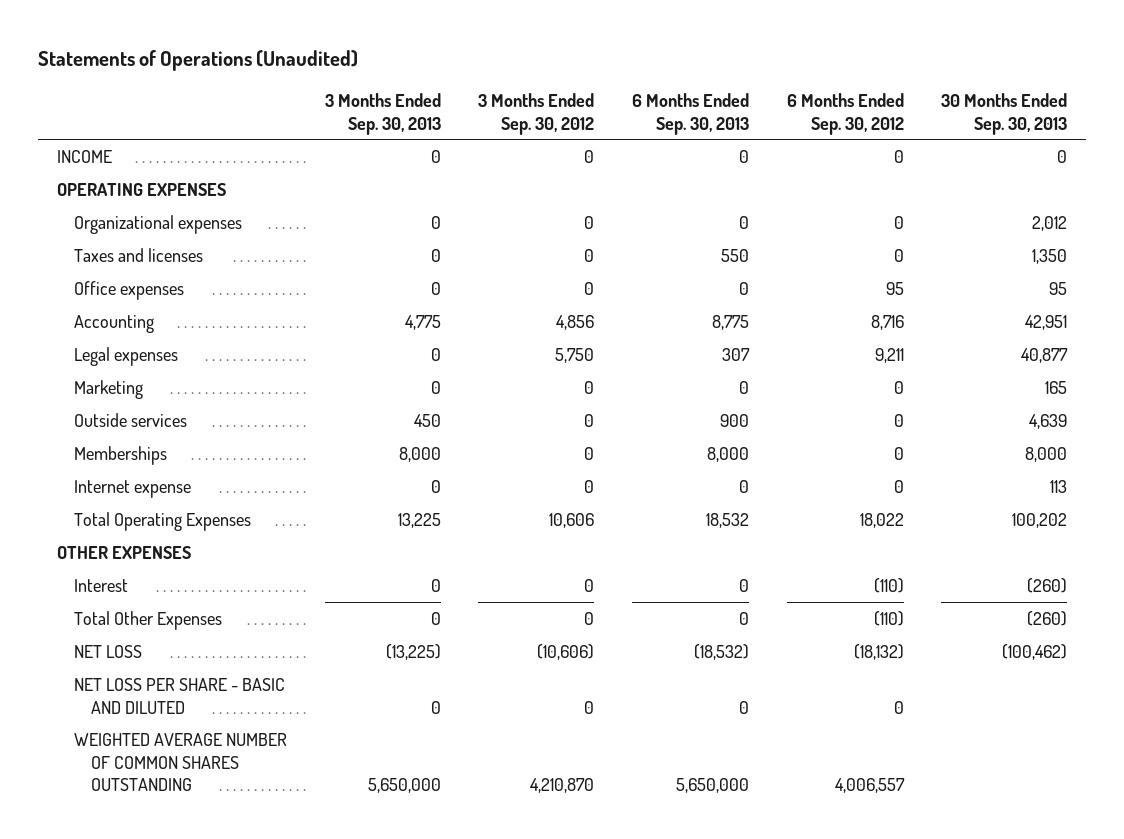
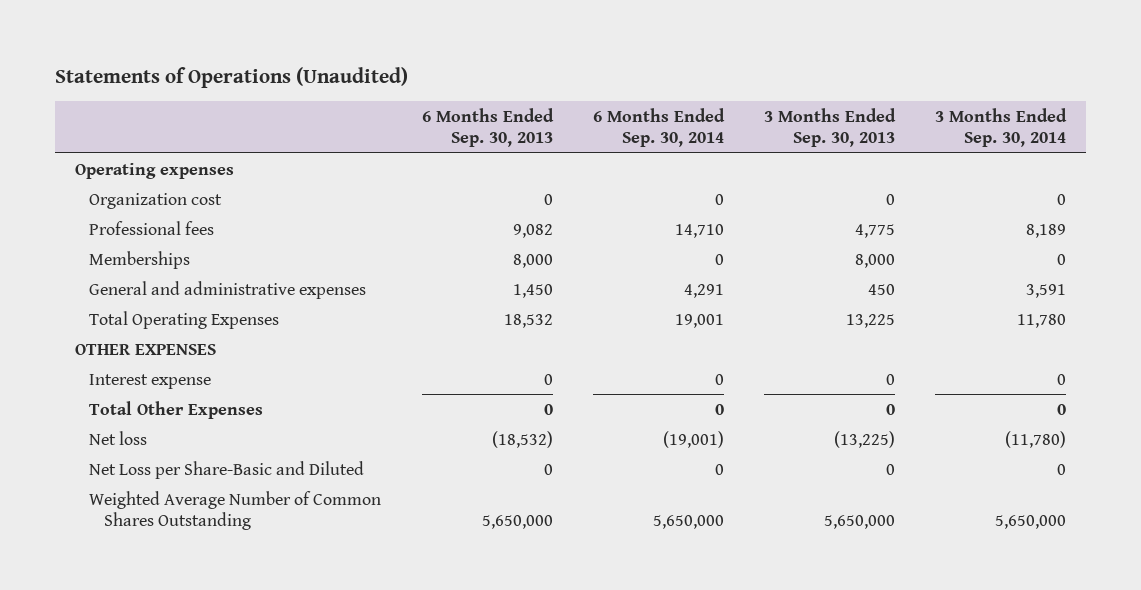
- | 3 Months Ended Sep. 30, 2013 | 3 Months Ended Sep. 30, 2012 | 6 Months Ended Sep. 30, 2013 | 6 Months Ended Sep. 30, 2012 | 30 Months Ended Sep. 30, 2013
+ | 6 Months Ended Sep. 30, 2013 | 6 Months Ended Sep. 30, 2014 | 3 Months Ended Sep. 30, 2013 | 3 Months Ended Sep. 30, 2014
- INCOME | 0 | 0 | 0 | 0 | 0
- OPERATING EXPENSES
- Organizational expenses | 0 | 0 | 0 | 0 | 2,012
- Taxes and licenses | 0 | 0 | 550 | 0 | 1,350
- Office expenses | 0 | 0 | 0 | 95 | 95
- Accounting | 4,775 | 4,856 | 8,775 | 8,716 | 42,951
- Legal expenses | 0 | 5,750 | 307 | 9,211 | 40,877
- Marketing | 0 | 0 | 0 | 0 | 165
- Outside services | 450 | 0 | 900 | 0 | 4,639
+ Operating expenses
+ Organization cost | 0 | 0 | 0 | 0
+ Professional fees | 9,082 | 14,710 | 4,775 | 8,189
- Internet expense | 0 | 0 | 0 | 0 | 113
+ General and administrative expenses | 1,450 | 4,291 | 450 | 3,591
- Interest | 0 | 0 | 0 | (110) | (260)
+ Interest expense | 0 | 0 | 0 | 0
- NET LOSS | (13,225) | (10,606) | (18,532) | (18,132) | (100,462)
- NET LOSS PER SHARE - BASIC AND DILUTED | 0 | 0 | 0 | 0 |
- WEIGHTED AVERAGE NUMBER OF COMMON SHARES OUTSTANDING | 5,650,000 | 4,210,870 | 5,650,000 | 4,006,557 |
+ Net loss | (18,532) | (19,001) | (13,225) | (11,780)
+ Net Loss per Share-Basic and Diluted | 0 | 0 | 0 | 0
+ Weighted Average Number of Common Shares Outstanding | 5,650,000 | 5,650,000 | 5,650,000 | 5,650,000

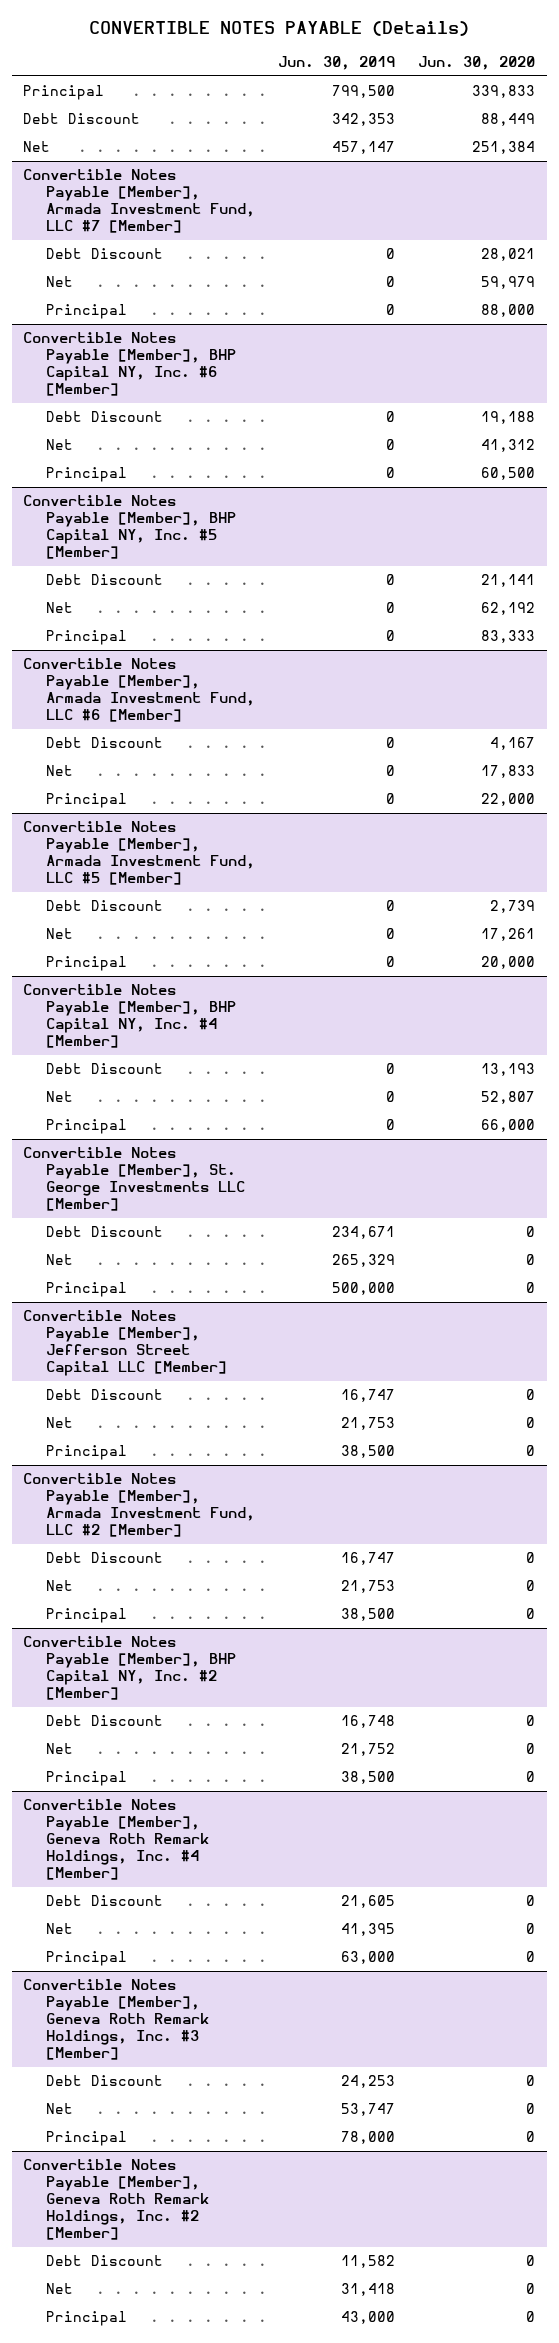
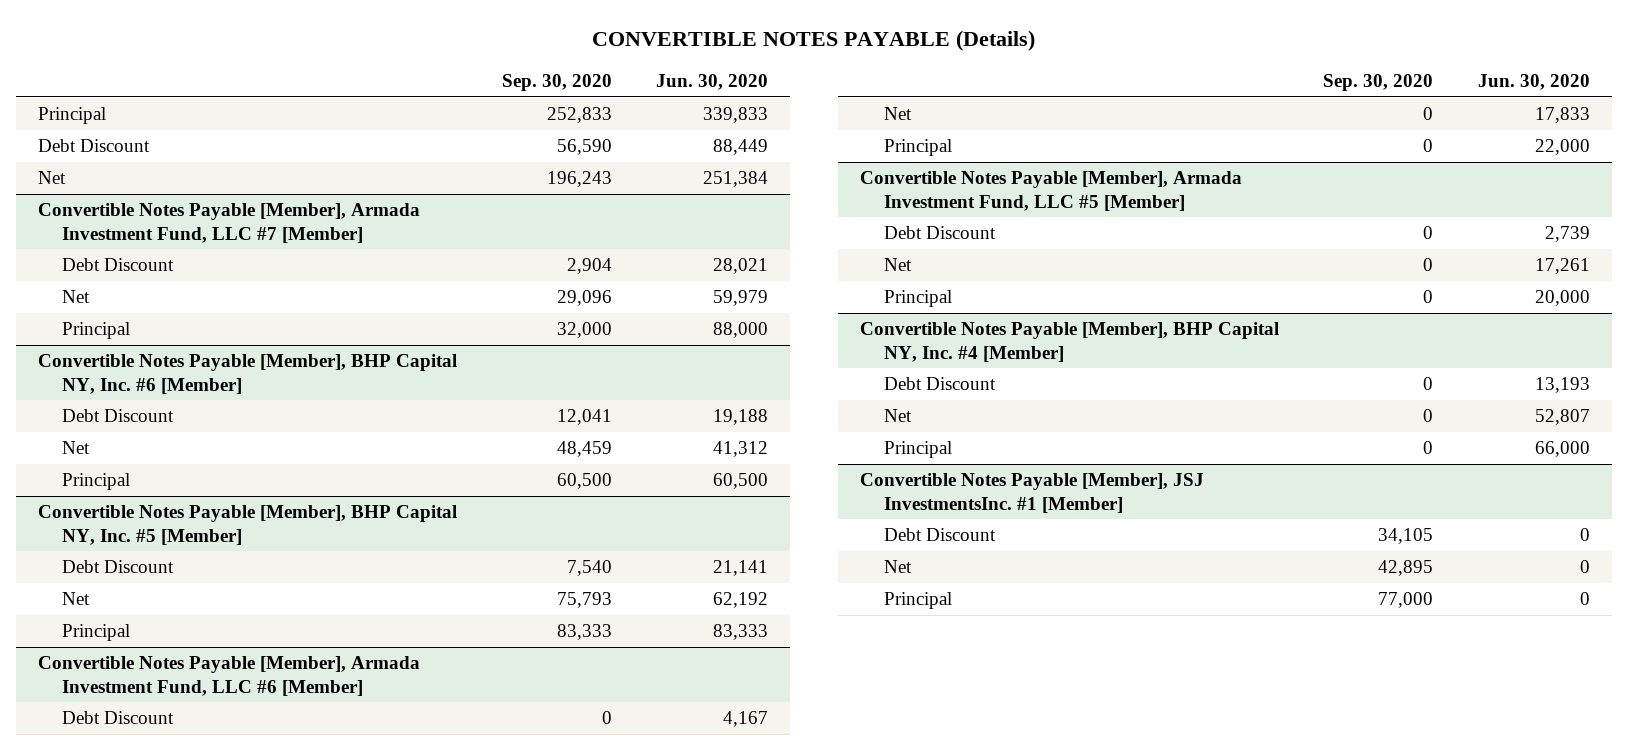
- | Jun. 30, 2019 | Jun. 30, 2020
+ | Sep. 30, 2020 | Jun. 30, 2020
- Convertible Notes Payable [Member], St. George Investments LLC [Member]
- Debt Discount | 234,671 | 0
- Net | 265,329 | 0
- Principal | 500,000 | 0
- Convertible Notes Payable [Member], Jefferson Street Capital LLC [Member]
- Debt Discount | 16,747 | 0
- Net | 21,753 | 0
- Principal | 38,500 | 0
- Convertible Notes Payable [Member], Armada Investment Fund, LLC #2 [Member]
- Debt Discount | 16,747 | 0
- Net | 21,753 | 0
- Principal | 38,500 | 0
- Convertible Notes Payable [Member], BHP Capital NY, Inc. #2 [Member]
- Debt Discount | 16,748 | 0
- Net | 21,752 | 0
- Principal | 38,500 | 0
- Convertible Notes Payable [Member], Geneva Roth Remark Holdings, Inc. #4 [Member]
- Debt Discount | 21,605 | 0
- Net | 41,395 | 0
- Principal | 63,000 | 0
- Convertible Notes Payable [Member], Geneva Roth Remark Holdings, Inc. #3 [Member]
- Debt Discount | 24,253 | 0
- Net | 53,747 | 0
- Principal | 78,000 | 0
- Convertible Notes Payable [Member], Geneva Roth Remark Holdings, Inc. #2 [Member]
+ Convertible Notes Payable [Member], JSJ InvestmentsInc. #1 [Member]

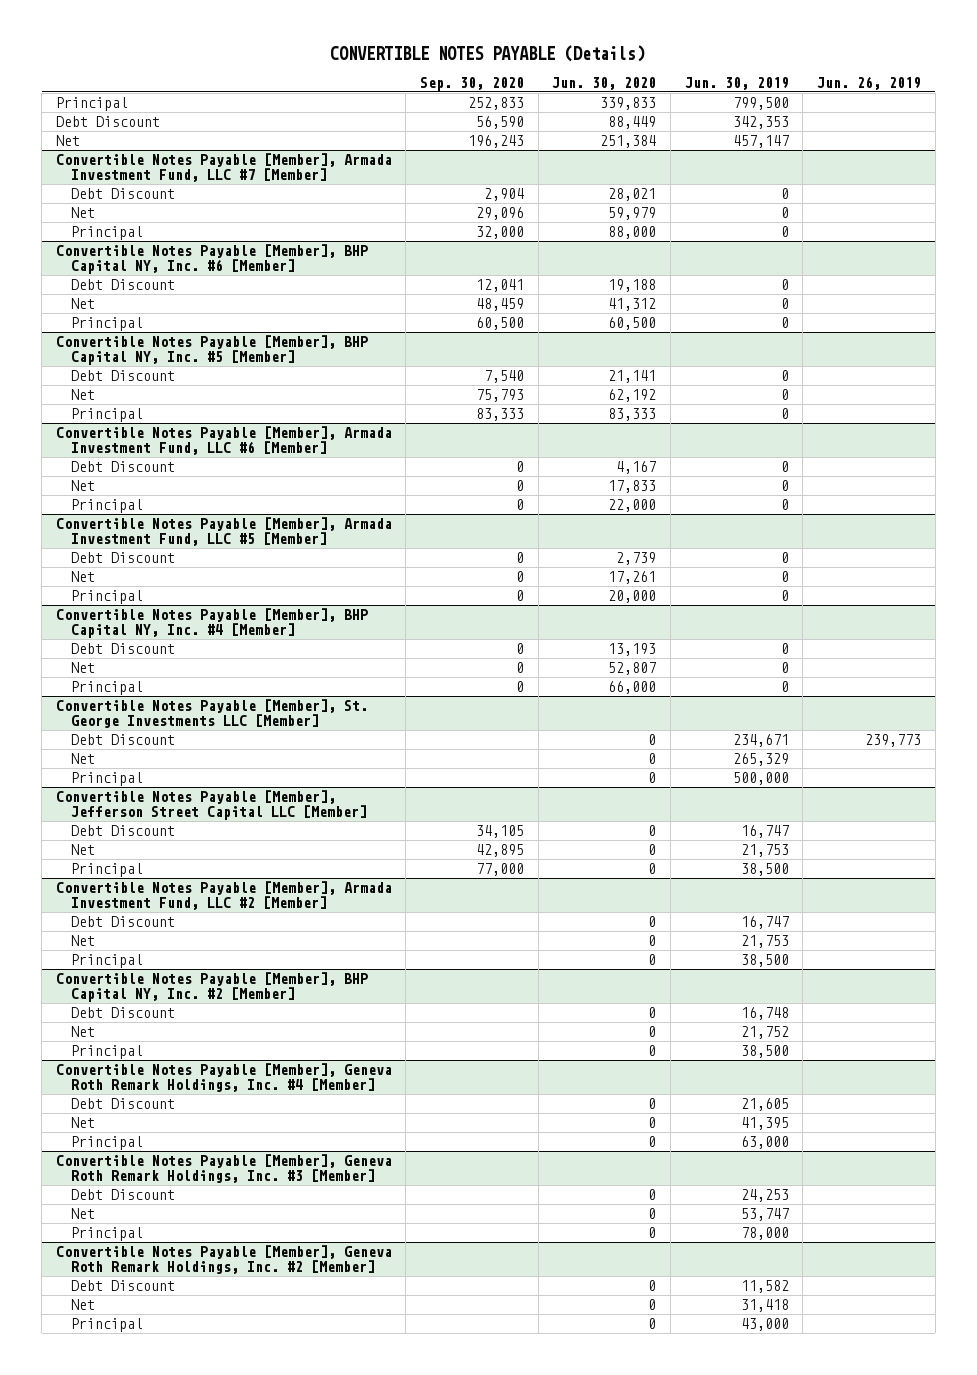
- | Sep. 30, 2020 | Jun. 30, 2020
+ | Sep. 30, 2020 | Jun. 30, 2020 | Jun. 30, 2019 | Jun. 26, 2019
- Convertible Notes Payable [Member], JSJ InvestmentsInc. #1 [Member]
+ Convertible Notes Payable [Member], St. George Investments LLC [Member]
+ Debt Discount | | 0 | 234,671 | 239,773
+ Net | | 0 | 265,329 |
+ Principal | | 0 | 500,000 |
+ Convertible Notes Payable [Member], Jefferson Street Capital LLC [Member]
+ Convertible Notes Payable [Member], Armada Investment Fund, LLC #2 [Member]
+ Debt Discount | | 0 | 16,747 |
+ Net | | 0 | 21,753 |
+ Principal | | 0 | 38,500 |
+ Convertible Notes Payable [Member], BHP Capital NY, Inc. #2 [Member]
+ Debt Discount | | 0 | 16,748 |
+ Net | | 0 | 21,752 |
+ Principal | | 0 | 38,500 |
+ Convertible Notes Payable [Member], Geneva Roth Remark Holdings, Inc. #4 [Member]
+ Debt Discount | | 0 | 21,605 |
+ Net | | 0 | 41,395 |
+ Principal | | 0 | 63,000 |
+ Convertible Notes Payable [Member], Geneva Roth Remark Holdings, Inc. #3 [Member]
+ Debt Discount | | 0 | 24,253 |
+ Net | | 0 | 53,747 |
+ Principal | | 0 | 78,000 |
+ Convertible Notes Payable [Member], Geneva Roth Remark Holdings, Inc. #2 [Member]
+ Debt Discount | | 0 | 11,582 |
+ Net | | 0 | 31,418 |
+ Principal | | 0 | 43,000 |

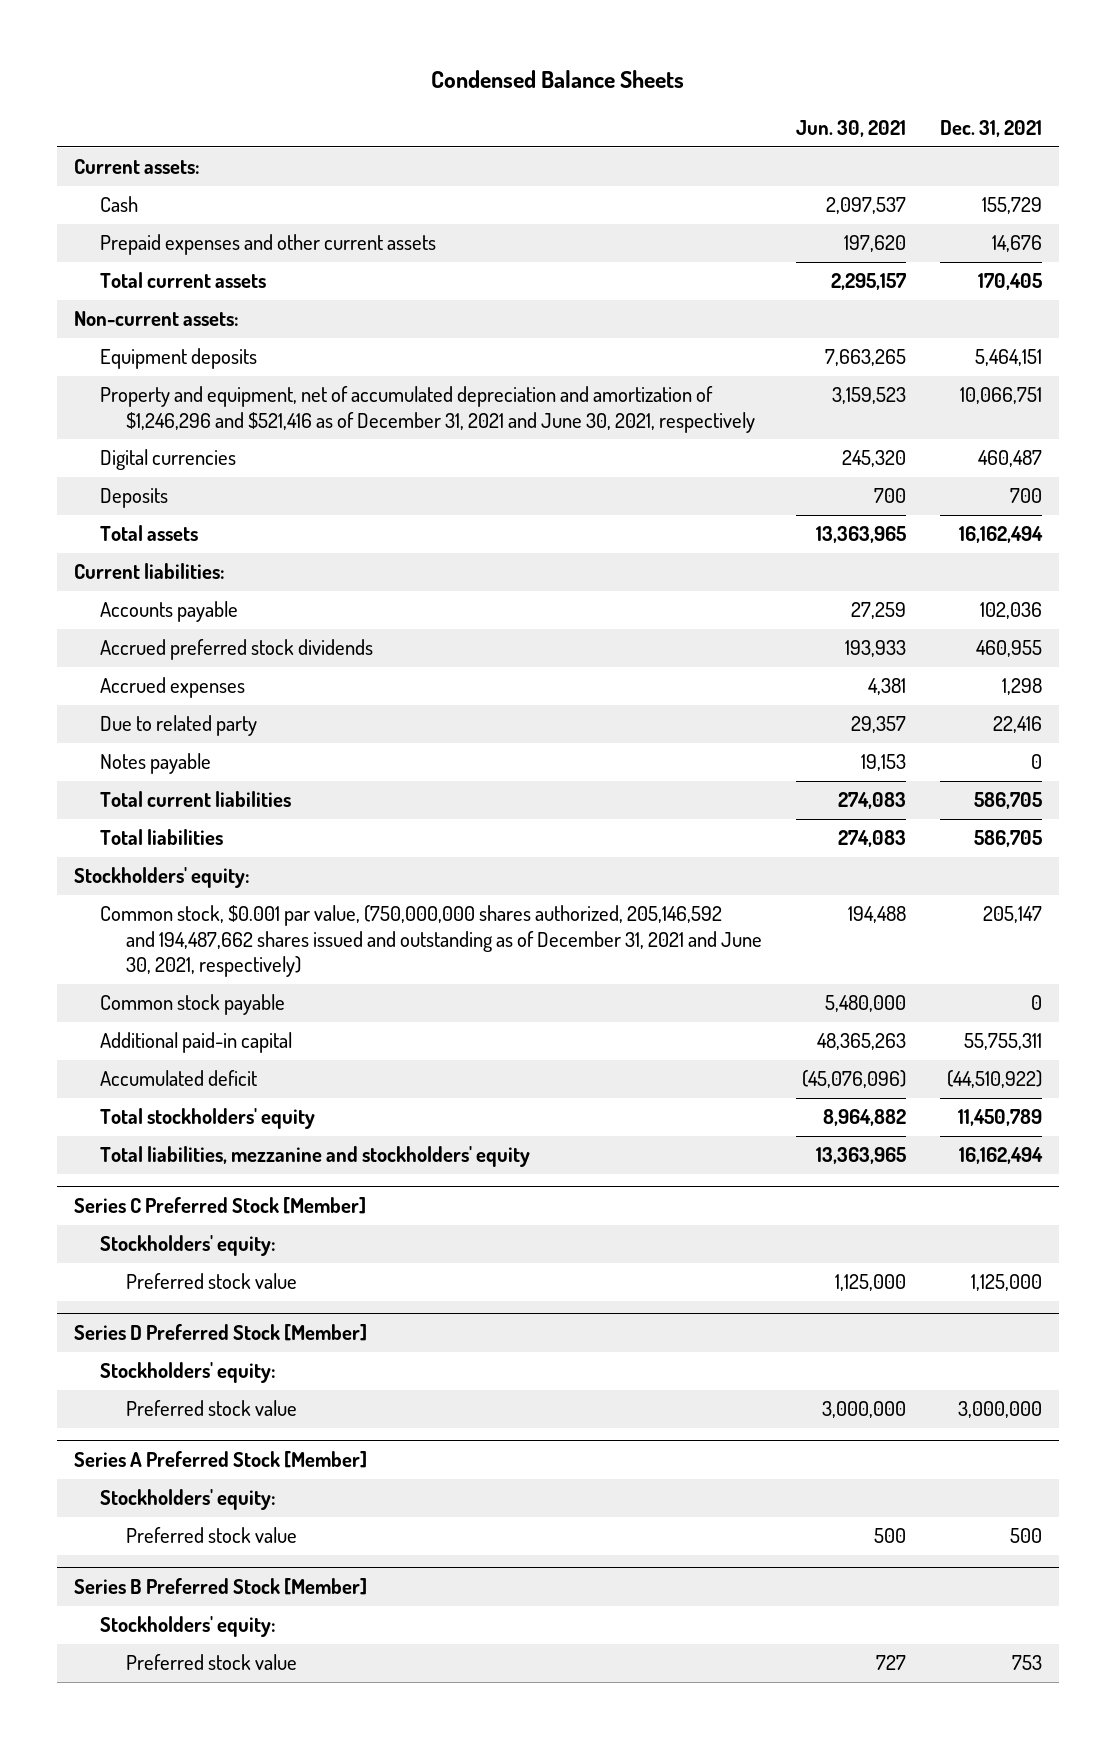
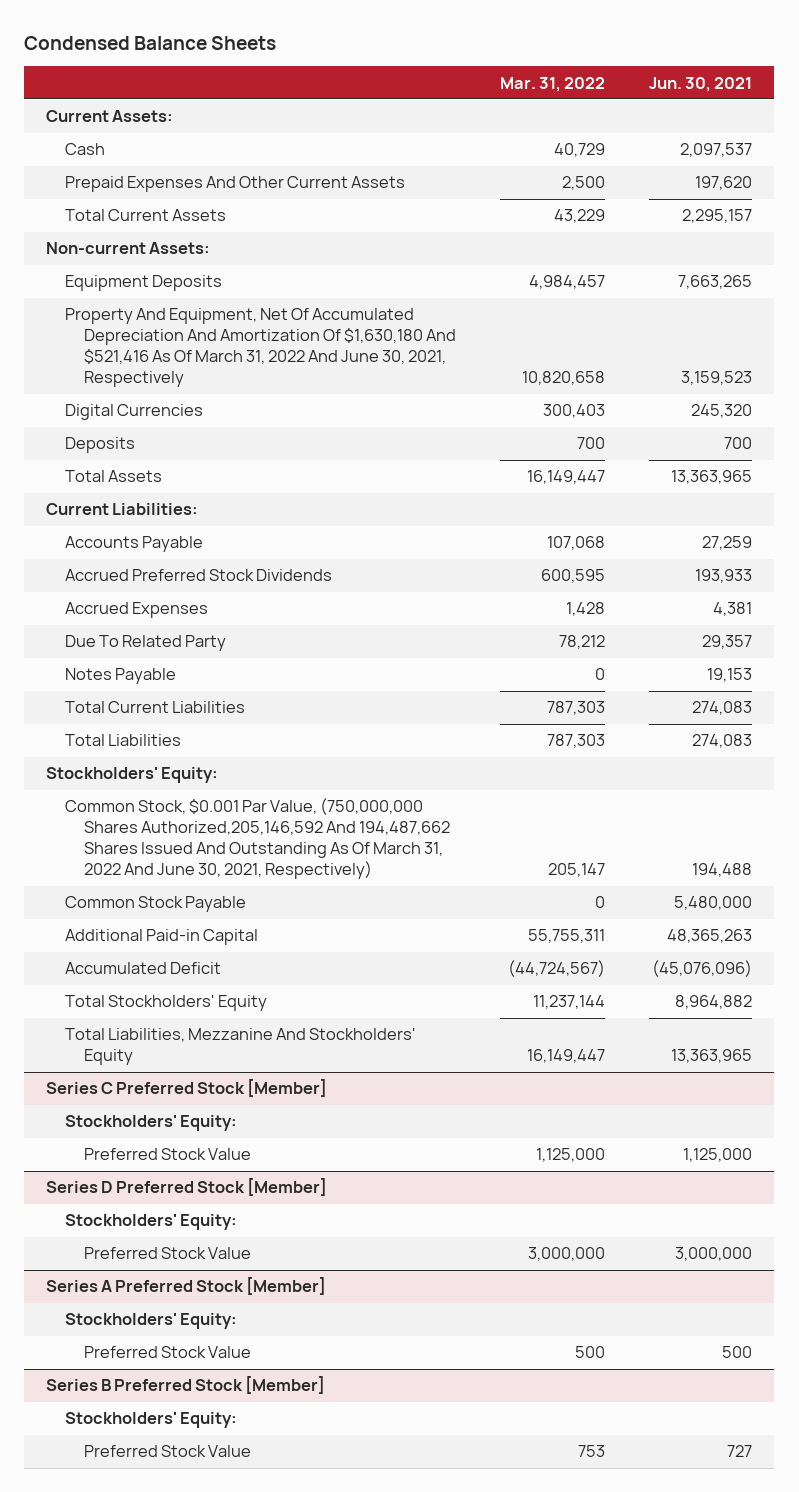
- | Jun. 30, 2021 | Dec. 31, 2021
+ | Mar. 31, 2022 | Jun. 30, 2021
- Current assets:
+ Current Assets:
- Prepaid expenses and other current assets | 197,620 | 14,676
- Total current assets | 2,295,157 | 170,405
- Non-current assets:
- Equipment deposits | 7,663,265 | 5,464,151
- Property and equipment, net of accumulated depreciation and amortization of $1,246,296 and $521,416 as of December 31, 2021 and June 30, 2021, respectively | 3,159,523 | 10,066,751
- Digital currencies | 245,320 | 460,487
+ Prepaid Expenses And Other Current Assets | 2,500 | 197,620
+ Total Current Assets | 43,229 | 2,295,157
+ Non-current Assets:
+ Equipment Deposits | 4,984,457 | 7,663,265
+ Property And Equipment, Net Of Accumulated Depreciation And Amortization Of $1,630,180 And $521,416 As Of March 31, 2022 And June 30, 2021, Respectively | 10,820,658 | 3,159,523
+ Digital Currencies | 300,403 | 245,320
- Total assets | 13,363,965 | 16,162,494
- Current liabilities:
- Accounts payable | 27,259 | 102,036
- Accrued preferred stock dividends | 193,933 | 460,955
- Accrued expenses | 4,381 | 1,298
- Due to related party | 29,357 | 22,416
- Notes payable | 19,153 | 0
- Total current liabilities | 274,083 | 586,705
- Total liabilities | 274,083 | 586,705
- Stockholders' equity:
- Common stock, $0.001 par value, (750,000,000 shares authorized, 205,146,592 and 194,487,662 shares issued and outstanding as of December 31, 2021 and June 30, 2021, respectively) | 194,488 | 205,147
- Common stock payable | 5,480,000 | 0
- Additional paid-in capital | 48,365,263 | 55,755,311
- Accumulated deficit | (45,076,096) | (44,510,922)
- Total stockholders' equity | 8,964,882 | 11,450,789
- Total liabilities, mezzanine and stockholders' equity | 13,363,965 | 16,162,494
+ Total Assets | 16,149,447 | 13,363,965
+ Current Liabilities:
+ Accounts Payable | 107,068 | 27,259
+ Accrued Preferred Stock Dividends | 600,595 | 193,933
+ Accrued Expenses | 1,428 | 4,381
+ Due To Related Party | 78,212 | 29,357
+ Notes Payable | 0 | 19,153
+ Total Current Liabilities | 787,303 | 274,083
+ Total Liabilities | 787,303 | 274,083
+ Stockholders' Equity:
+ Common Stock, $0.001 Par Value, (750,000,000 Shares Authorized,205,146,592 And 194,487,662 Shares Issued And Outstanding As Of March 31, 2022 And June 30, 2021, Respectively) | 205,147 | 194,488
+ Common Stock Payable | 0 | 5,480,000
+ Additional Paid-in Capital | 55,755,311 | 48,365,263
+ Accumulated Deficit | (44,724,567) | (45,076,096)
+ Total Stockholders' Equity | 11,237,144 | 8,964,882
+ Total Liabilities, Mezzanine And Stockholders' Equity | 16,149,447 | 13,363,965
@ Series C Preferred Stock [Member]
- Stockholders' equity:
- Preferred stock value | 1,125,000 | 1,125,000
+ Stockholders' Equity:
+ Preferred Stock Value | 1,125,000 | 1,125,000
@ Series D Preferred Stock [Member]
- Stockholders' equity:
- Preferred stock value | 3,000,000 | 3,000,000
+ Stockholders' Equity:
+ Preferred Stock Value | 3,000,000 | 3,000,000
@ Series A Preferred Stock [Member]
- Stockholders' equity:
- Preferred stock value | 500 | 500
+ Stockholders' Equity:
+ Preferred Stock Value | 500 | 500
@ Series B Preferred Stock [Member]
- Stockholders' equity:
- Preferred stock value | 727 | 753
+ Stockholders' Equity:
+ Preferred Stock Value | 753 | 727

